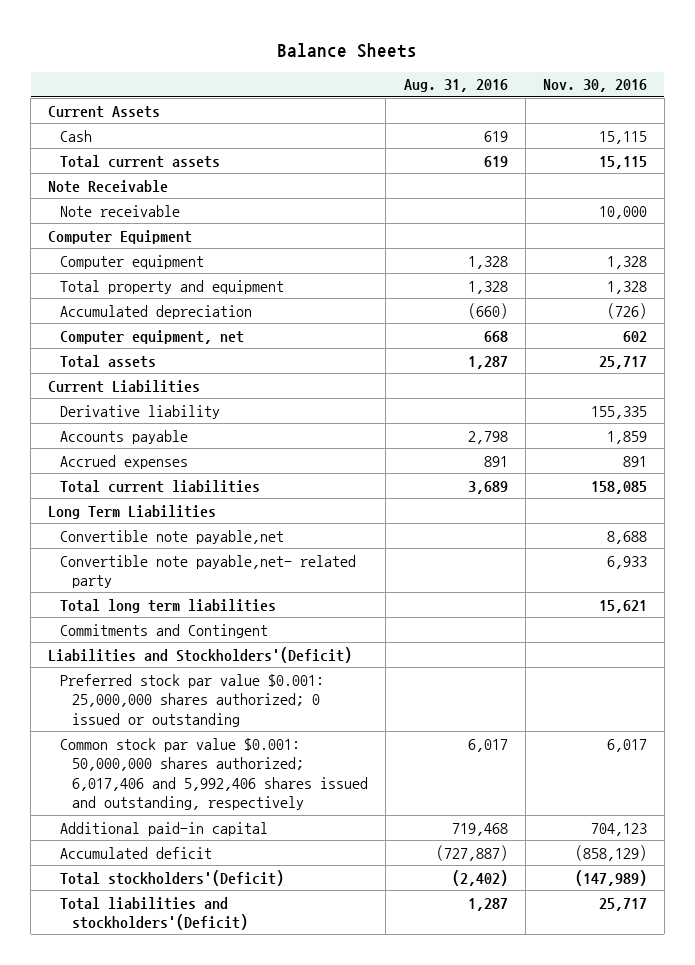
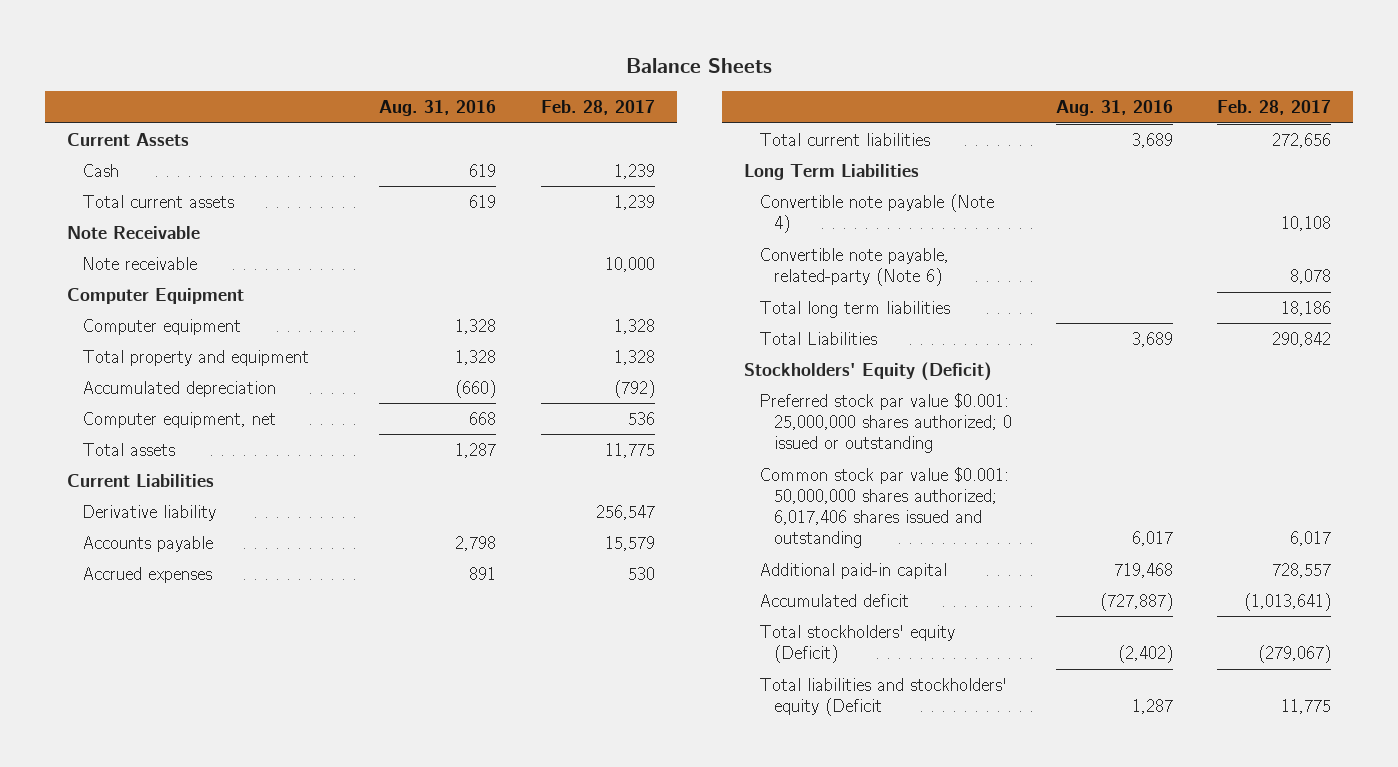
- | Aug. 31, 2016 | Nov. 30, 2016
+ | Aug. 31, 2016 | Feb. 28, 2017
- Convertible note payable,net | | 8,688
- Convertible note payable,net- related party | | 6,933
+ Convertible note payable (Note 4) | | 10,108
+ Convertible note payable, related-party (Note 6) | | 8,078
- Commitments and Contingent
- Liabilities and Stockholders'(Deficit)
+ Total Liabilities | 3,689 | 290,842
+ Stockholders' Equity (Deficit)
- Common stock par value $0.001: 50,000,000 shares authorized; 6,017,406 and 5,992,406 shares issued and outstanding, respectively | 6,017 | 6,017
+ Common stock par value $0.001: 50,000,000 shares authorized; 6,017,406 shares issued and outstanding | 6,017 | 6,017
- Total stockholders'(Deficit) | (2,402) | (147,989)
- Total liabilities and stockholders'(Deficit) | 1,287 | 25,717
+ Total stockholders' equity (Deficit) | (2,402) | (279,067)
+ Total liabilities and stockholders' equity (Deficit | 1,287 | 11,775

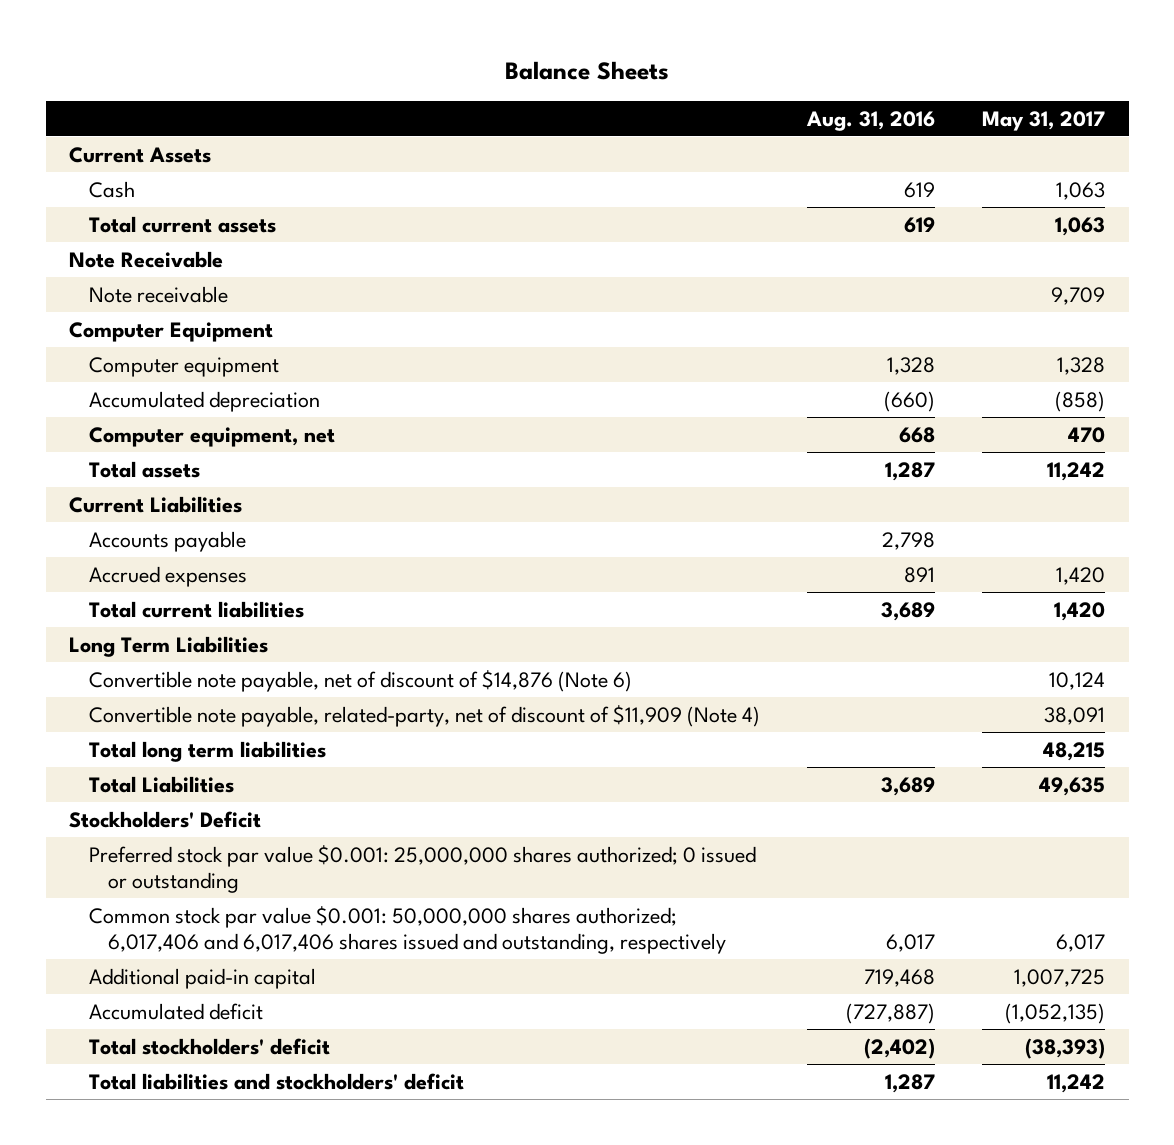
- | Aug. 31, 2016 | Feb. 28, 2017
+ | Aug. 31, 2016 | May 31, 2017
- Total property and equipment | 1,328 | 1,328
- Derivative liability | | 256,547
- Convertible note payable (Note 4) | | 10,108
- Convertible note payable, related-party (Note 6) | | 8,078
+ Convertible note payable, net of discount of $14,876 (Note 6) | | 10,124
+ Convertible note payable, related-party, net of discount of $11,909 (Note 4) | | 38,091
- Stockholders' Equity (Deficit)
+ Stockholders' Deficit
- Common stock par value $0.001: 50,000,000 shares authorized; 6,017,406 shares issued and outstanding | 6,017 | 6,017
+ Common stock par value $0.001: 50,000,000 shares authorized; 6,017,406 and 6,017,406 shares issued and outstanding, respectively | 6,017 | 6,017
- Total stockholders' equity (Deficit) | (2,402) | (279,067)
- Total liabilities and stockholders' equity (Deficit | 1,287 | 11,775
+ Total stockholders' deficit | (2,402) | (38,393)
+ Total liabilities and stockholders' deficit | 1,287 | 11,242

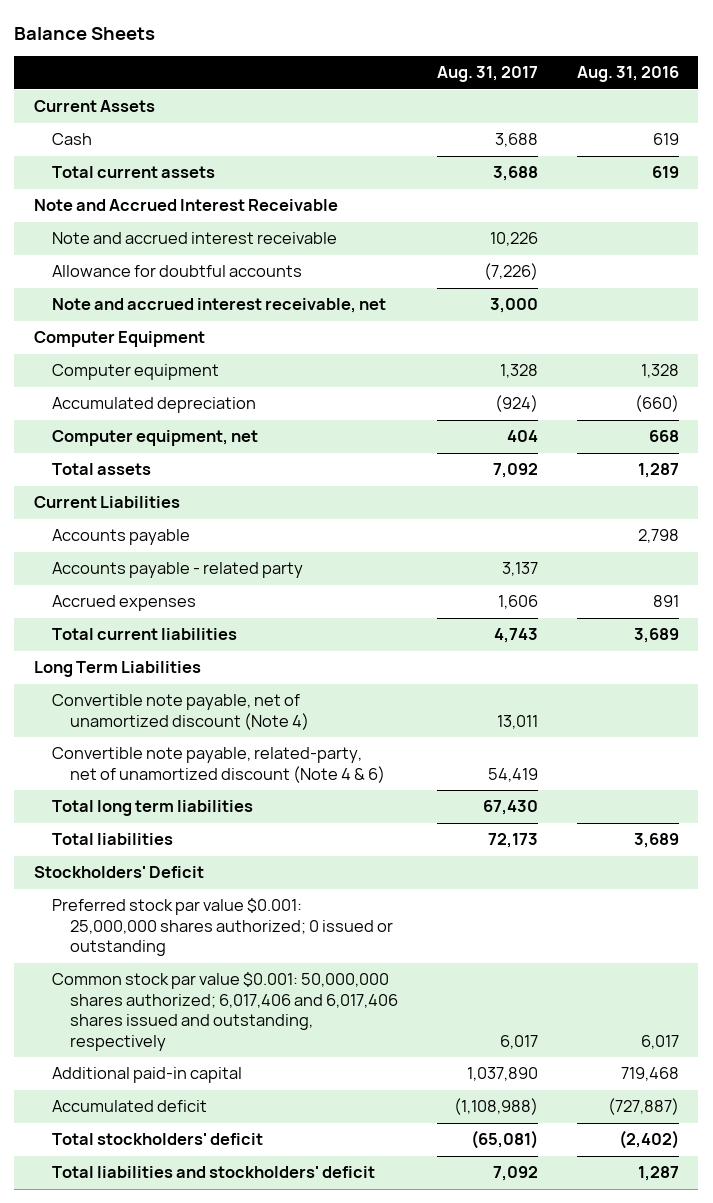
- | Aug. 31, 2016 | May 31, 2017
+ | Aug. 31, 2017 | Aug. 31, 2016
- Note Receivable
- Note receivable | | 9,709
+ Note and Accrued Interest Receivable
+ Note and accrued interest receivable | 10,226 |
+ Allowance for doubtful accounts | (7,226) |
+ Note and accrued interest receivable, net | 3,000 |
+ Accounts payable - related party | 3,137 |
- Convertible note payable, net of discount of $14,876 (Note 6) | | 10,124
- Convertible note payable, related-party, net of discount of $11,909 (Note 4) | | 38,091
+ Convertible note payable, net of unamortized discount (Note 4) | 13,011 |
+ Convertible note payable, related-party, net of unamortized discount (Note 4 & 6) | 54,419 |
- Total Liabilities | 3,689 | 49,635
+ Total liabilities | 72,173 | 3,689

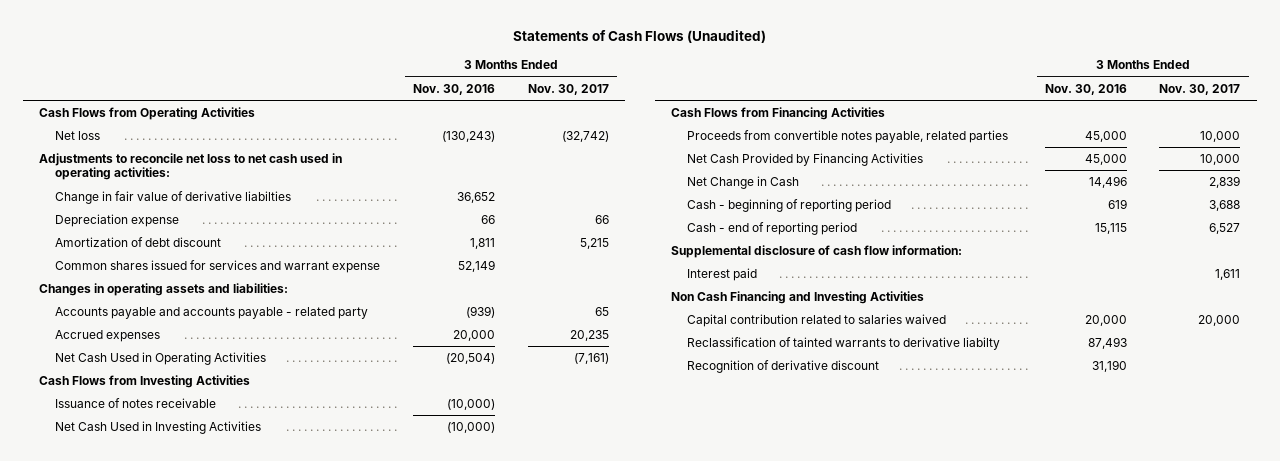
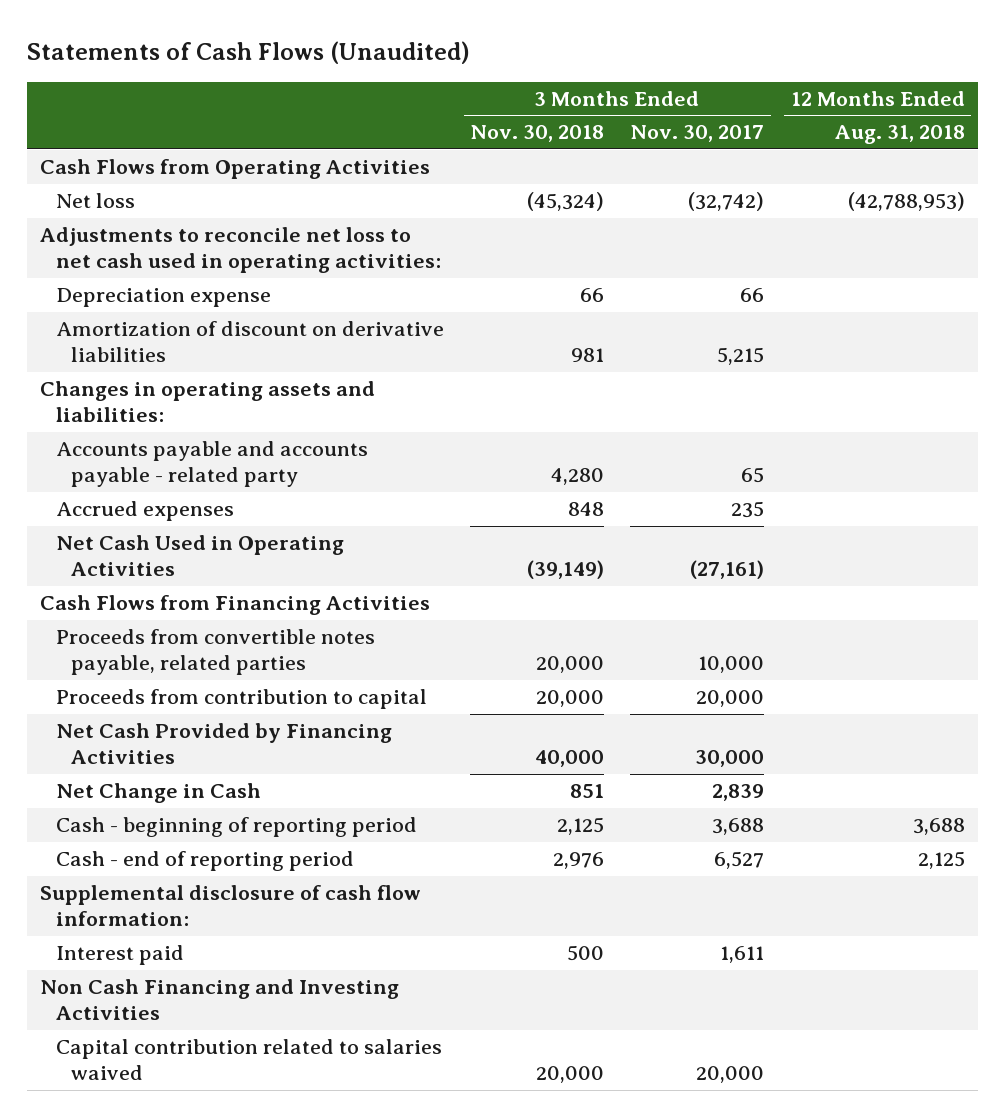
- | 3 Months Ended Nov. 30, 2016 | 3 Months Ended Nov. 30, 2017
+ | 3 Months Ended Nov. 30, 2018 | 3 Months Ended Nov. 30, 2017 | 12 Months Ended Aug. 31, 2018
- Change in fair value of derivative liabilties | 36,652 |
- Amortization of debt discount | 1,811 | 5,215
- Common shares issued for services and warrant expense | 52,149 |
+ Amortization of discount on derivative liabilities | 981 | 5,215 |
- Accrued expenses | 20,000 | 20,235
- Net Cash Used in Operating Activities | (20,504) | (7,161)
- Cash Flows from Investing Activities
- Issuance of notes receivable | (10,000) |
- Net Cash Used in Investing Activities | (10,000) |
+ Accrued expenses | 848 | 235 |
+ Net Cash Used in Operating Activities | (39,149) | (27,161) |
- Net Cash Provided by Financing Activities | 45,000 | 10,000
+ Proceeds from contribution to capital | 20,000 | 20,000 |
+ Net Cash Provided by Financing Activities | 40,000 | 30,000 |
- Reclassification of tainted warrants to derivative liabilty | 87,493 |
- Recognition of derivative discount | 31,190 |

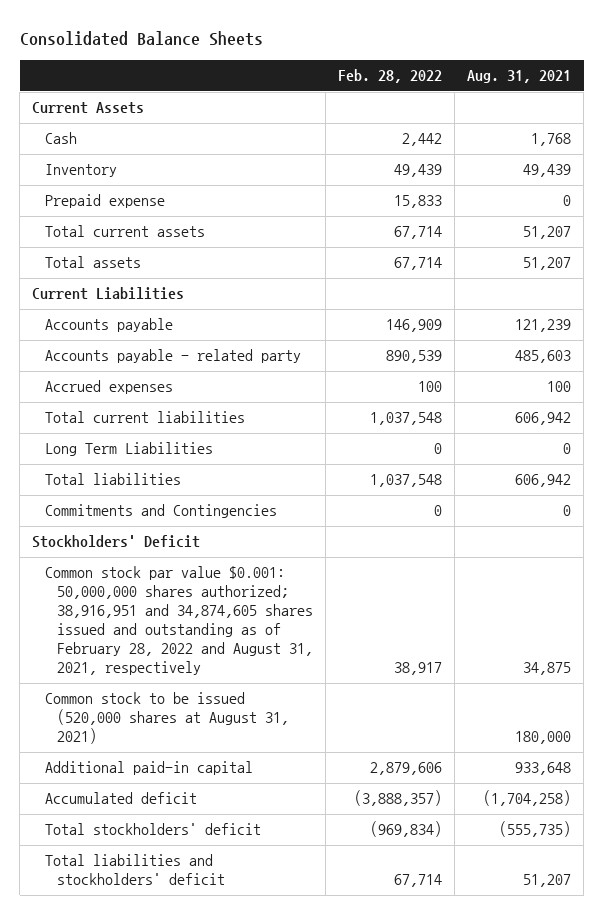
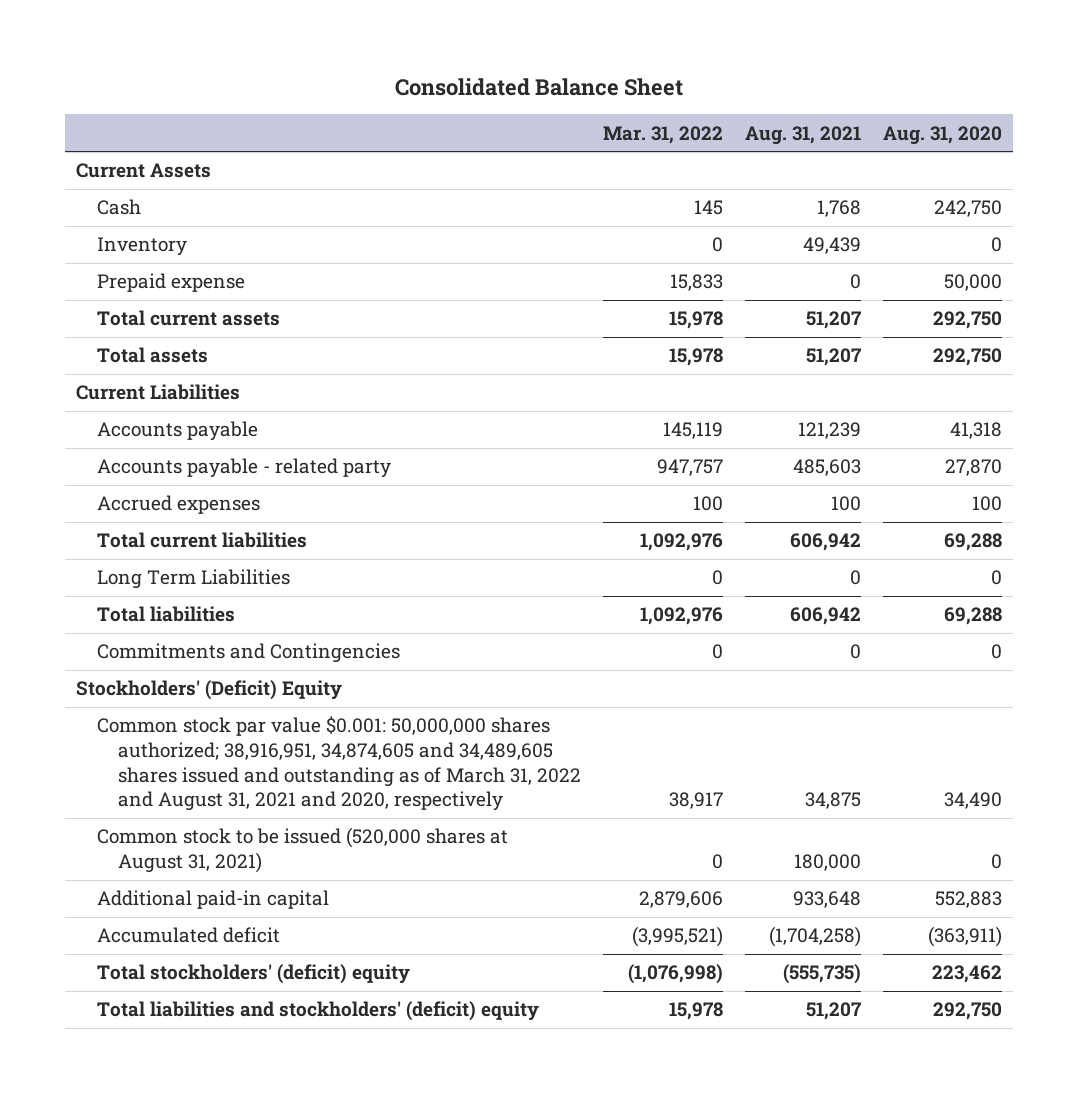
- Consolidated Balance Sheets
+ Consolidated Balance Sheet
- | Feb. 28, 2022 | Aug. 31, 2021
+ | Mar. 31, 2022 | Aug. 31, 2021 | Aug. 31, 2020
- Stockholders' Deficit
- Common stock par value $0.001: 50,000,000 shares authorized; 38,916,951 and 34,874,605 shares issued and outstanding as of February 28, 2022 and August 31, 2021, respectively | 38,917 | 34,875
+ Stockholders' (Deficit) Equity
+ Common stock par value $0.001: 50,000,000 shares authorized; 38,916,951, 34,874,605 and 34,489,605 shares issued and outstanding as of March 31, 2022 and August 31, 2021 and 2020, respectively | 38,917 | 34,875 | 34,490
- Total stockholders' deficit | (969,834) | (555,735)
- Total liabilities and stockholders' deficit | 67,714 | 51,207
+ Total stockholders' (deficit) equity | (1,076,998) | (555,735) | 223,462
+ Total liabilities and stockholders' (deficit) equity | 15,978 | 51,207 | 292,750

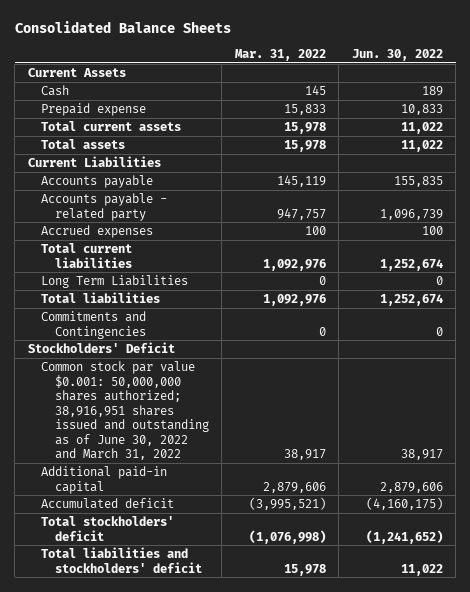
- Consolidated Balance Sheet
+ Consolidated Balance Sheets
- | Mar. 31, 2022 | Aug. 31, 2021 | Aug. 31, 2020
+ | Mar. 31, 2022 | Jun. 30, 2022
- Inventory | 0 | 49,439 | 0
- Stockholders' (Deficit) Equity
- Common stock par value $0.001: 50,000,000 shares authorized; 38,916,951, 34,874,605 and 34,489,605 shares issued and outstanding as of March 31, 2022 and August 31, 2021 and 2020, respectively | 38,917 | 34,875 | 34,490
- Common stock to be issued (520,000 shares at August 31, 2021) | 0 | 180,000 | 0
+ Stockholders' Deficit
+ Common stock par value $0.001: 50,000,000 shares authorized; 38,916,951 shares issued and outstanding as of June 30, 2022 and March 31, 2022 | 38,917 | 38,917
- Total stockholders' (deficit) equity | (1,076,998) | (555,735) | 223,462
- Total liabilities and stockholders' (deficit) equity | 15,978 | 51,207 | 292,750
+ Total stockholders' deficit | (1,076,998) | (1,241,652)
+ Total liabilities and stockholders' deficit | 15,978 | 11,022

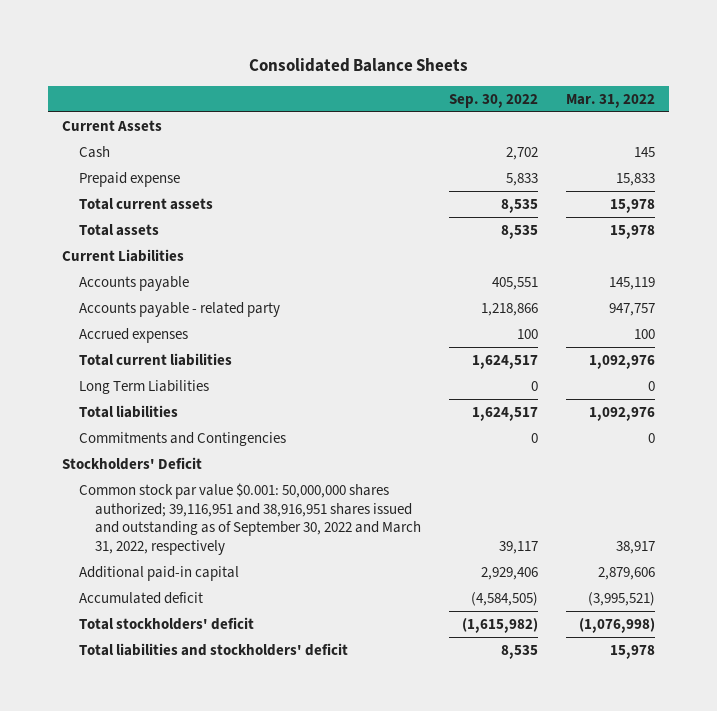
- | Mar. 31, 2022 | Jun. 30, 2022
+ | Sep. 30, 2022 | Mar. 31, 2022
- Common stock par value $0.001: 50,000,000 shares authorized; 38,916,951 shares issued and outstanding as of June 30, 2022 and March 31, 2022 | 38,917 | 38,917
+ Common stock par value $0.001: 50,000,000 shares authorized; 39,116,951 and 38,916,951 shares issued and outstanding as of September 30, 2022 and March 31, 2022, respectively | 39,117 | 38,917

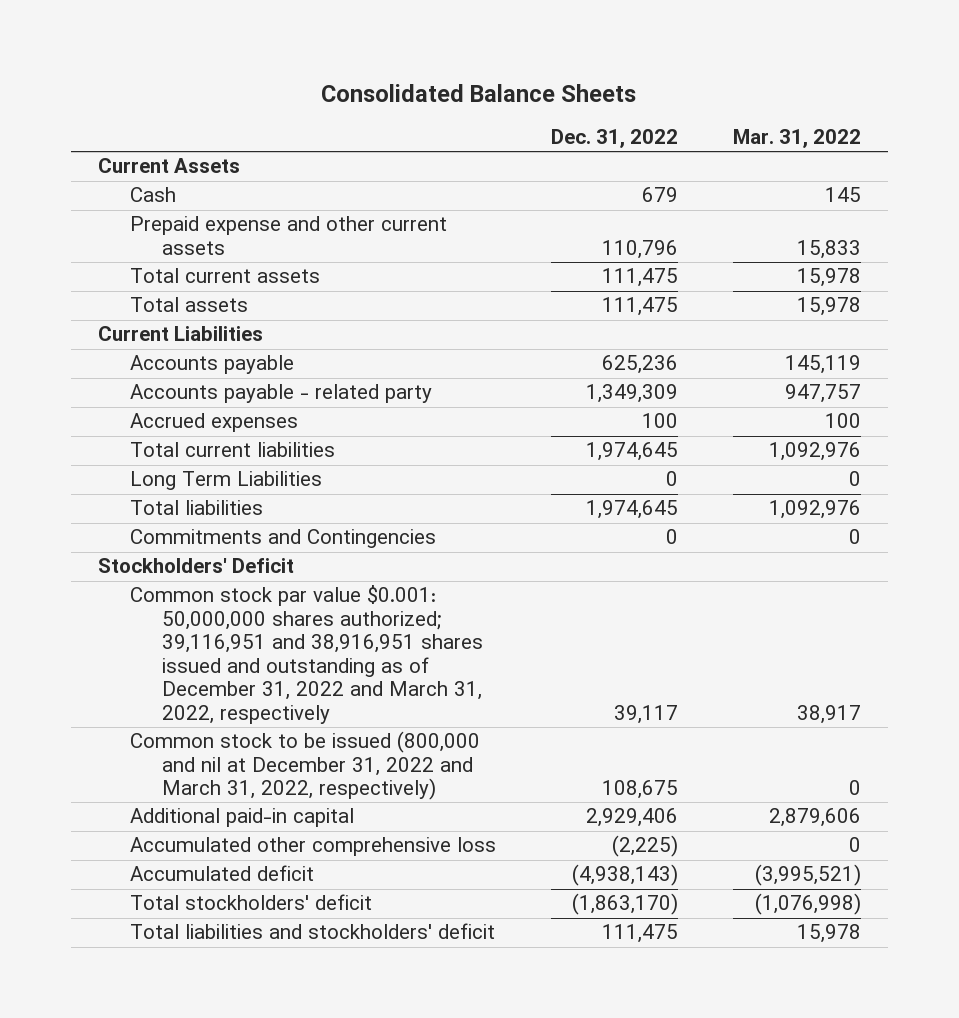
- | Sep. 30, 2022 | Mar. 31, 2022
+ | Dec. 31, 2022 | Mar. 31, 2022
- Prepaid expense | 5,833 | 15,833
+ Prepaid expense and other current assets | 110,796 | 15,833
- Common stock par value $0.001: 50,000,000 shares authorized; 39,116,951 and 38,916,951 shares issued and outstanding as of September 30, 2022 and March 31, 2022, respectively | 39,117 | 38,917
+ Common stock par value $0.001: 50,000,000 shares authorized; 39,116,951 and 38,916,951 shares issued and outstanding as of December 31, 2022 and March 31, 2022, respectively | 39,117 | 38,917
+ Common stock to be issued (800,000 and nil at December 31, 2022 and March 31, 2022, respectively) | 108,675 | 0
+ Accumulated other comprehensive loss | (2,225) | 0

